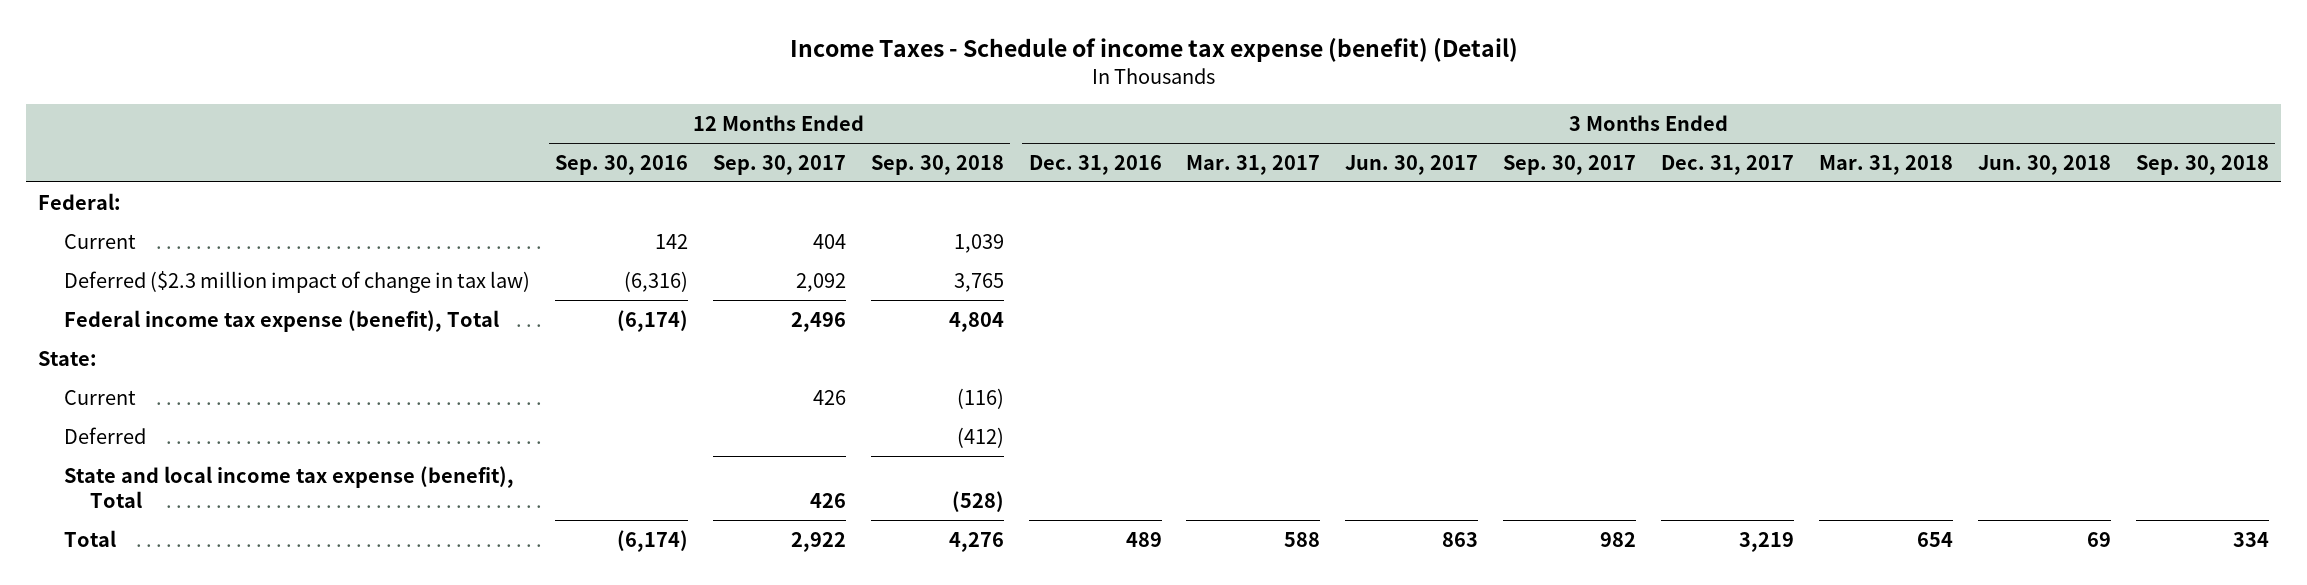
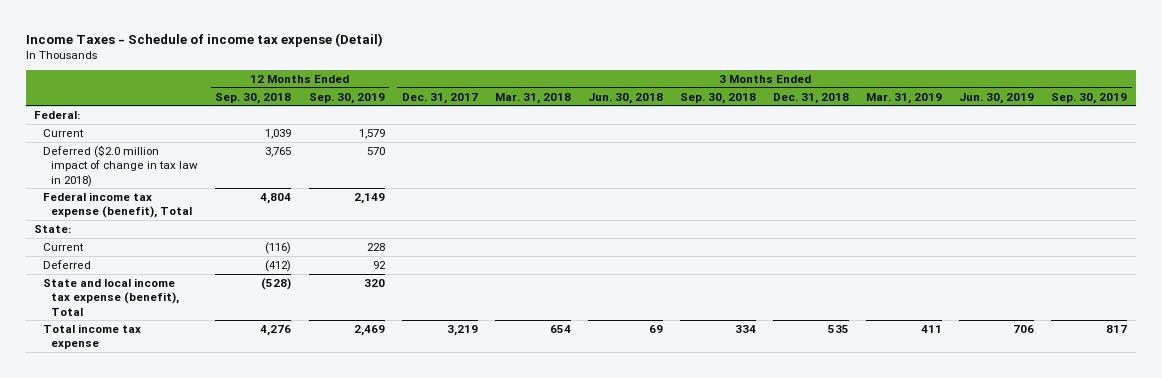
- Income Taxes - Schedule of income tax expense (benefit) (Detail)
+ Income Taxes - Schedule of income tax expense (Detail)
- | 12 Months Ended Sep. 30, 2016 | 12 Months Ended Sep. 30, 2017 | 12 Months Ended Sep. 30, 2018 | 3 Months Ended Dec. 31, 2016 | 3 Months Ended Mar. 31, 2017 | 3 Months Ended Jun. 30, 2017 | 3 Months Ended Sep. 30, 2017 | 3 Months Ended Dec. 31, 2017 | 3 Months Ended Mar. 31, 2018 | 3 Months Ended Jun. 30, 2018 | 3 Months Ended Sep. 30, 2018
+ | 12 Months Ended Sep. 30, 2018 | 12 Months Ended Sep. 30, 2019 | 3 Months Ended Dec. 31, 2017 | 3 Months Ended Mar. 31, 2018 | 3 Months Ended Jun. 30, 2018 | 3 Months Ended Sep. 30, 2018 | 3 Months Ended Dec. 31, 2018 | 3 Months Ended Mar. 31, 2019 | 3 Months Ended Jun. 30, 2019 | 3 Months Ended Sep. 30, 2019
- Deferred ($2.3 million impact of change in tax law) | (6,316) | 2,092 | 3,765 | | | | | | | |
+ Deferred ($2.0 million impact of change in tax law in 2018) | 3,765 | 570 | | | | | | | |
- Total | (6,174) | 2,922 | 4,276 | 489 | 588 | 863 | 982 | 3,219 | 654 | 69 | 334
+ Total income tax expense | 4,276 | 2,469 | 3,219 | 654 | 69 | 334 | 535 | 411 | 706 | 817

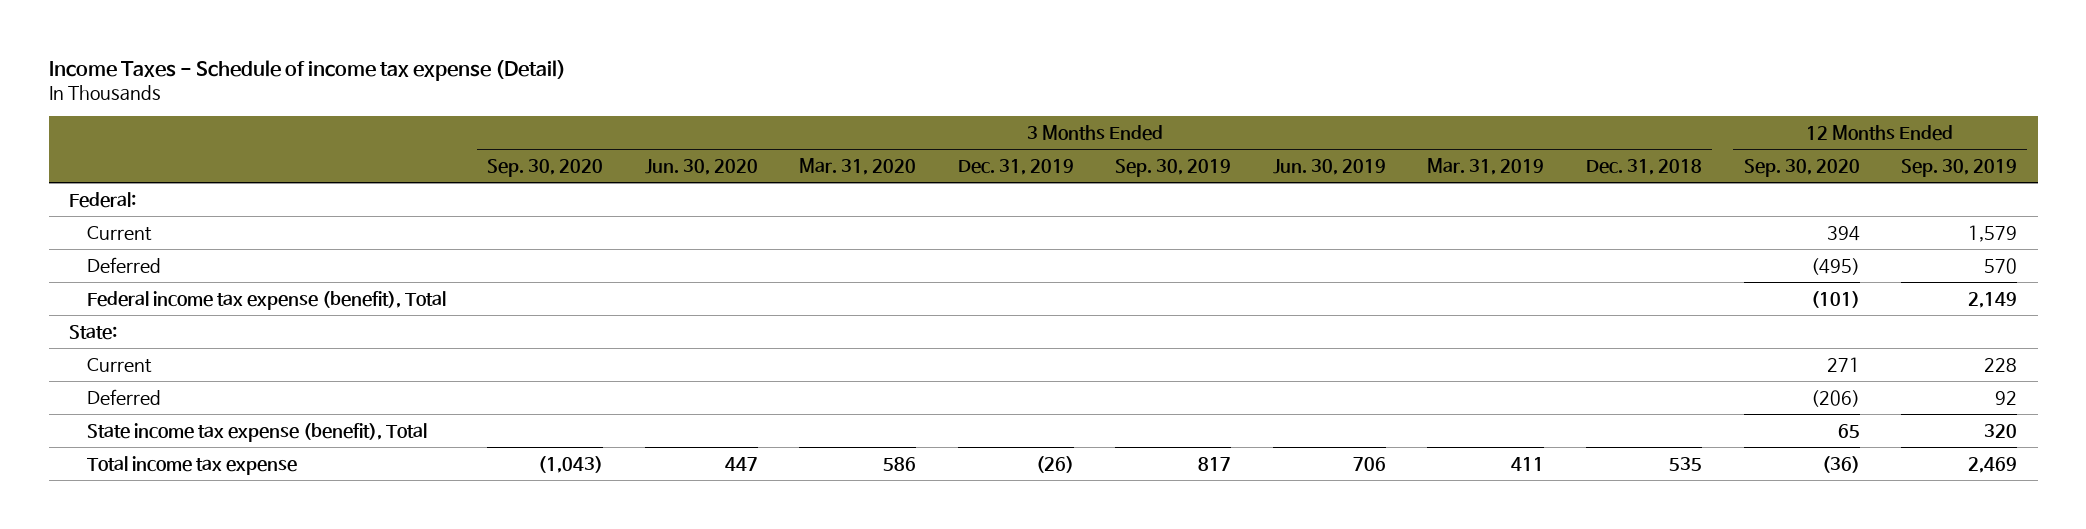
- | 12 Months Ended Sep. 30, 2018 | 12 Months Ended Sep. 30, 2019 | 3 Months Ended Dec. 31, 2017 | 3 Months Ended Mar. 31, 2018 | 3 Months Ended Jun. 30, 2018 | 3 Months Ended Sep. 30, 2018 | 3 Months Ended Dec. 31, 2018 | 3 Months Ended Mar. 31, 2019 | 3 Months Ended Jun. 30, 2019 | 3 Months Ended Sep. 30, 2019
+ | 3 Months Ended Sep. 30, 2020 | 3 Months Ended Jun. 30, 2020 | 3 Months Ended Mar. 31, 2020 | 3 Months Ended Dec. 31, 2019 | 3 Months Ended Sep. 30, 2019 | 3 Months Ended Jun. 30, 2019 | 3 Months Ended Mar. 31, 2019 | 3 Months Ended Dec. 31, 2018 | 12 Months Ended Sep. 30, 2020 | 12 Months Ended Sep. 30, 2019
- Deferred ($2.0 million impact of change in tax law in 2018) | 3,765 | 570 | | | | | | | |
+ Deferred | | | | | | | | | (495) | 570
- State and local income tax expense (benefit), Total | (528) | 320 | | | | | | | |
+ State income tax expense (benefit), Total | | | | | | | | | 65 | 320

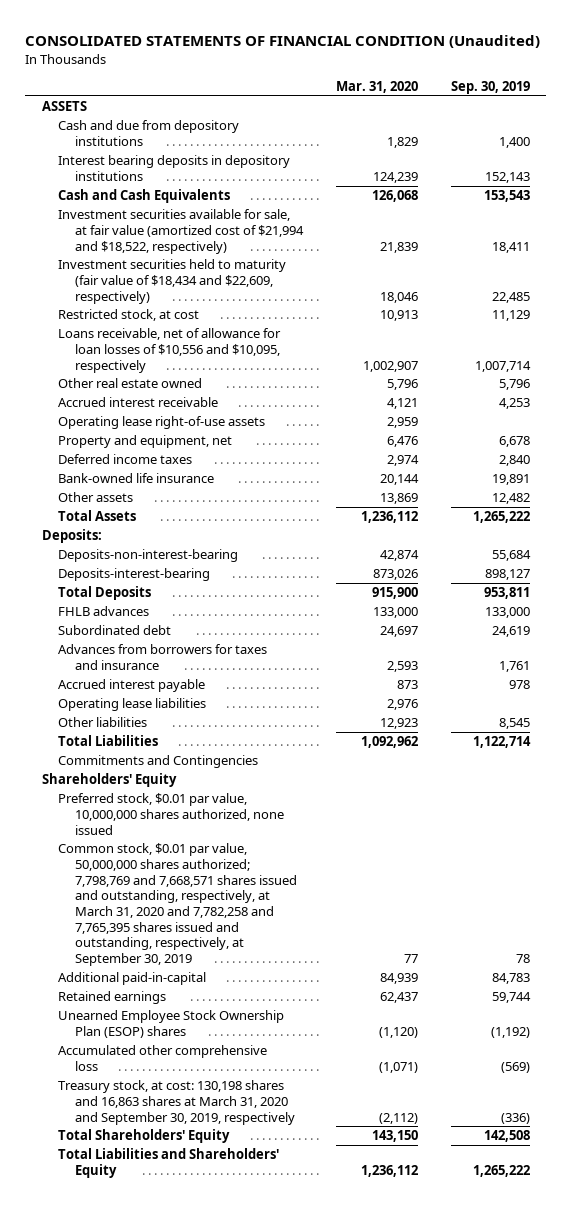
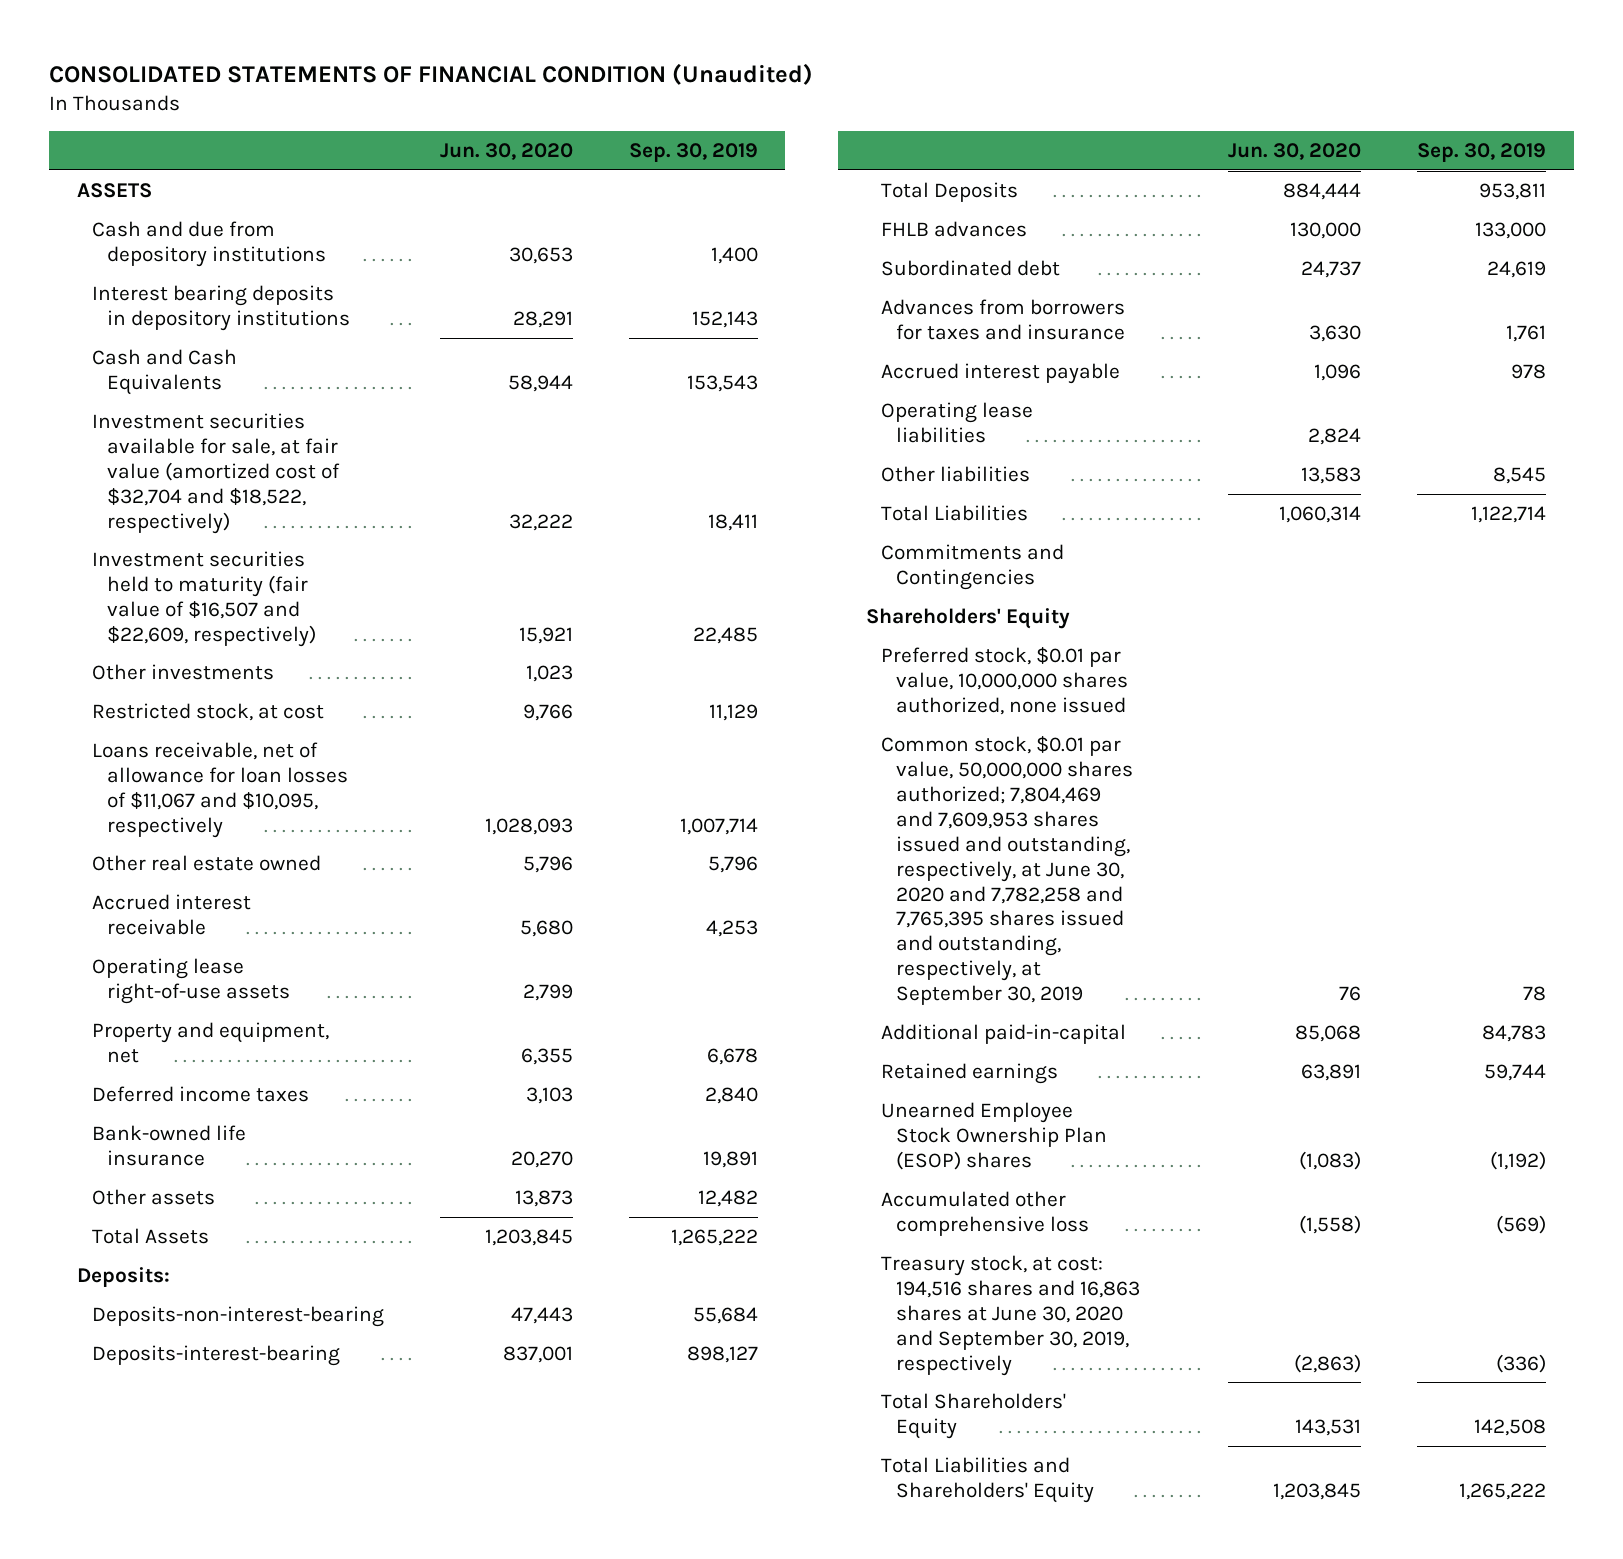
- | Mar. 31, 2020 | Sep. 30, 2019
+ | Jun. 30, 2020 | Sep. 30, 2019
- Investment securities available for sale, at fair value (amortized cost of $21,994 and $18,522, respectively) | 21,839 | 18,411
- Investment securities held to maturity (fair value of $18,434 and $22,609, respectively) | 18,046 | 22,485
+ Investment securities available for sale, at fair value (amortized cost of $32,704 and $18,522, respectively) | 32,222 | 18,411
+ Investment securities held to maturity (fair value of $16,507 and $22,609, respectively) | 15,921 | 22,485
+ Other investments | 1,023 |
- Loans receivable, net of allowance for loan losses of $10,556 and $10,095, respectively | 1,002,907 | 1,007,714
+ Loans receivable, net of allowance for loan losses of $11,067 and $10,095, respectively | 1,028,093 | 1,007,714
- Common stock, $0.01 par value, 50,000,000 shares authorized; 7,798,769 and 7,668,571 shares issued and outstanding, respectively, at March 31, 2020 and 7,782,258 and 7,765,395 shares issued and outstanding, respectively, at September 30, 2019 | 77 | 78
+ Common stock, $0.01 par value, 50,000,000 shares authorized; 7,804,469 and 7,609,953 shares issued and outstanding, respectively, at June 30, 2020 and 7,782,258 and 7,765,395 shares issued and outstanding, respectively, at September 30, 2019 | 76 | 78
- Treasury stock, at cost: 130,198 shares and 16,863 shares at March 31, 2020 and September 30, 2019, respectively | (2,112) | (336)
+ Treasury stock, at cost: 194,516 shares and 16,863 shares at June 30, 2020 and September 30, 2019, respectively | (2,863) | (336)

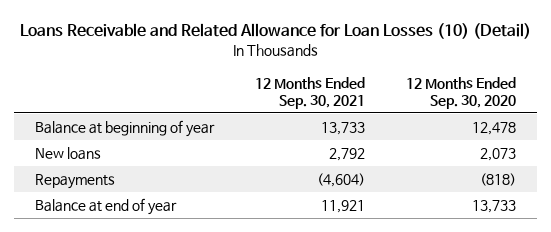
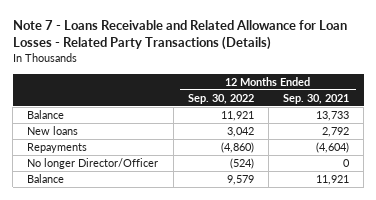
- Loans Receivable and Related Allowance for Loan Losses (10) (Detail)
+ Note 7 - Loans Receivable and Related Allowance for Loan Losses - Related Party Transactions (Details)
- | 12 Months Ended Sep. 30, 2021 | 12 Months Ended Sep. 30, 2020
+ | 12 Months Ended Sep. 30, 2022 | 12 Months Ended Sep. 30, 2021
- Balance at beginning of year | 13,733 | 12,478
+ Balance | 11,921 | 13,733
- Balance at end of year | 11,921 | 13,733
+ No longer Director/Officer | (524) | 0
+ Balance | 9,579 | 11,921

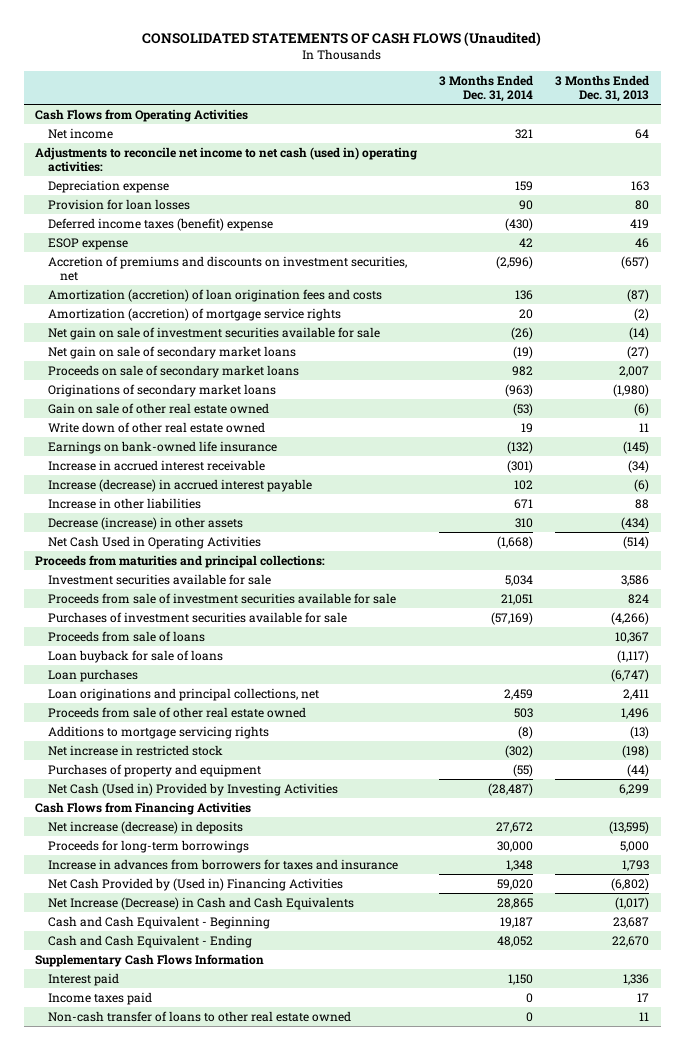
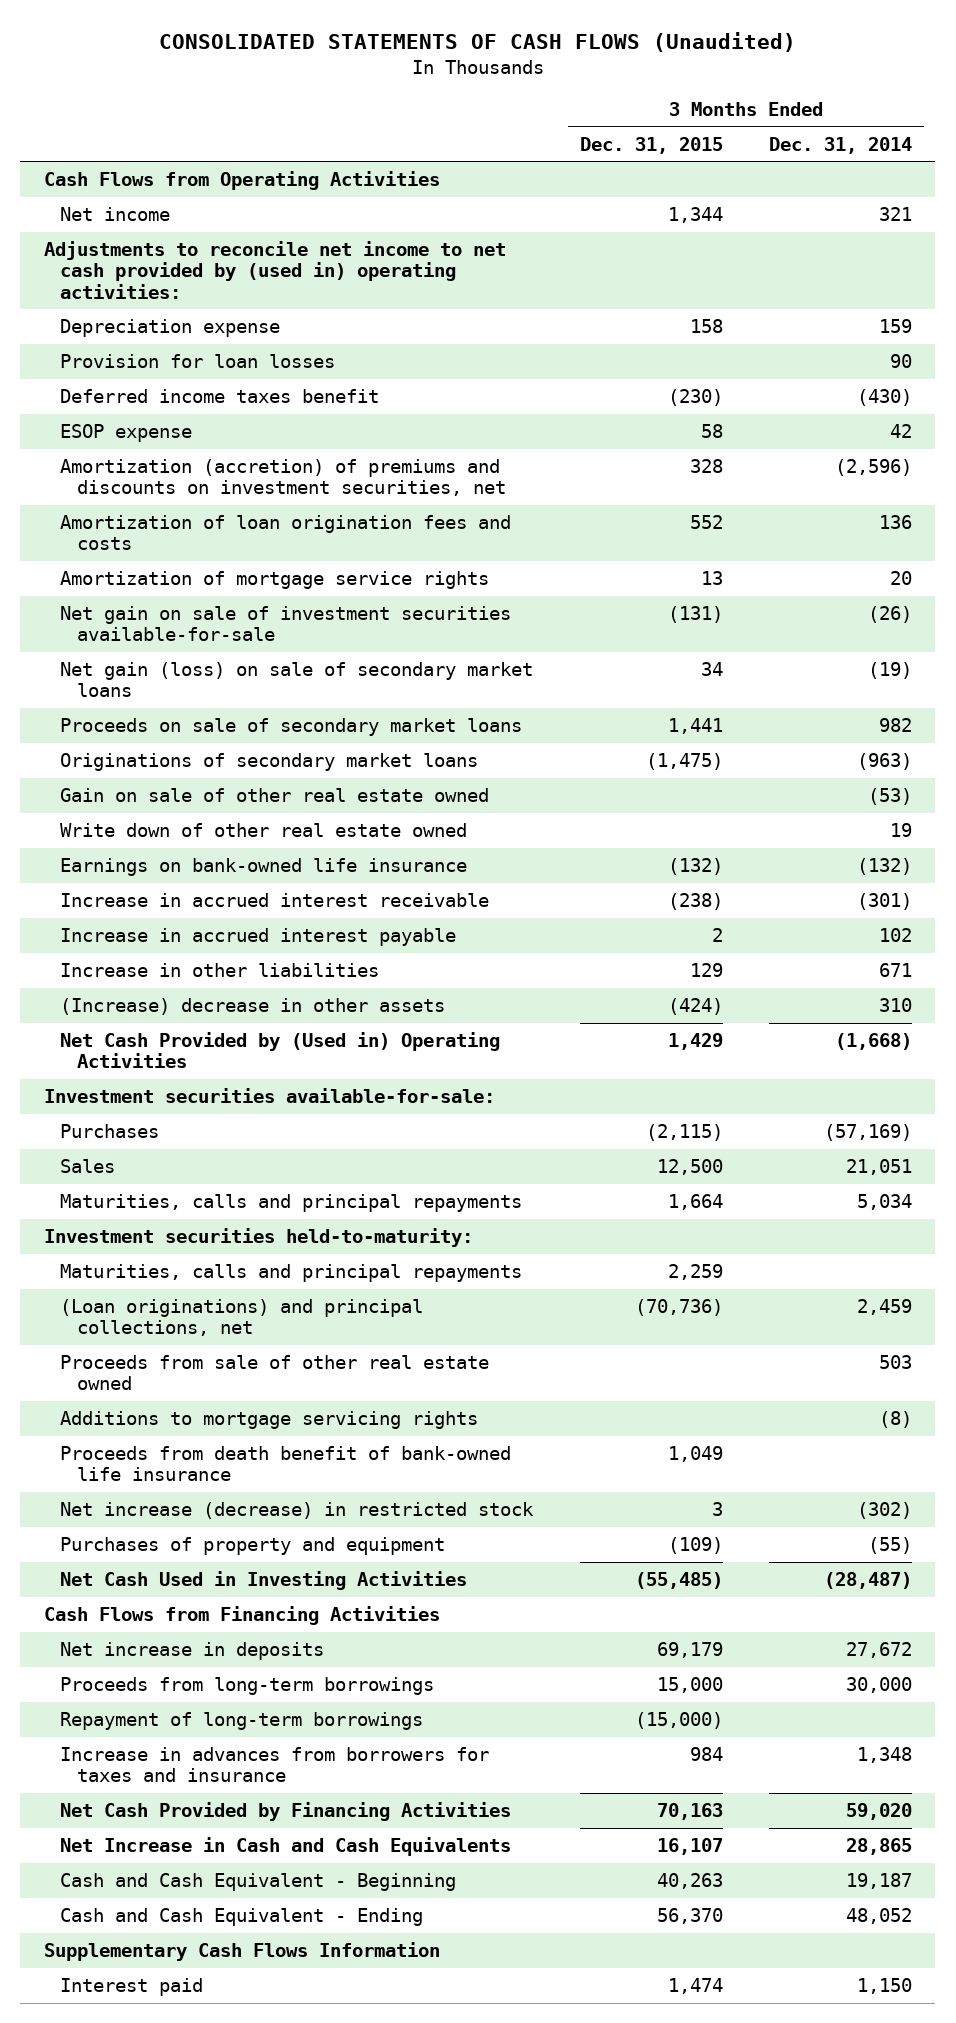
- | 3 Months Ended Dec. 31, 2014 | 3 Months Ended Dec. 31, 2013
+ | 3 Months Ended Dec. 31, 2015 | 3 Months Ended Dec. 31, 2014
- Adjustments to reconcile net income to net cash (used in) operating activities:
+ Adjustments to reconcile net income to net cash provided by (used in) operating activities:
- Deferred income taxes (benefit) expense | (430) | 419
+ Deferred income taxes benefit | (230) | (430)
- Accretion of premiums and discounts on investment securities, net | (2,596) | (657)
- Amortization (accretion) of loan origination fees and costs | 136 | (87)
- Amortization (accretion) of mortgage service rights | 20 | (2)
- Net gain on sale of investment securities available for sale | (26) | (14)
- Net gain on sale of secondary market loans | (19) | (27)
+ Amortization (accretion) of premiums and discounts on investment securities, net | 328 | (2,596)
+ Amortization of loan origination fees and costs | 552 | 136
+ Amortization of mortgage service rights | 13 | 20
+ Net gain on sale of investment securities available-for-sale | (131) | (26)
+ Net gain (loss) on sale of secondary market loans | 34 | (19)
- Increase (decrease) in accrued interest payable | 102 | (6)
+ Increase in accrued interest payable | 2 | 102
- Decrease (increase) in other assets | 310 | (434)
- Net Cash Used in Operating Activities | (1,668) | (514)
- Proceeds from maturities and principal collections:
- Investment securities available for sale | 5,034 | 3,586
- Proceeds from sale of investment securities available for sale | 21,051 | 824
- Purchases of investment securities available for sale | (57,169) | (4,266)
- Proceeds from sale of loans | | 10,367
- Loan buyback for sale of loans | | (1,117)
- Loan purchases | | (6,747)
- Loan originations and principal collections, net | 2,459 | 2,411
+ (Increase) decrease in other assets | (424) | 310
+ Net Cash Provided by (Used in) Operating Activities | 1,429 | (1,668)
+ Investment securities available-for-sale:
+ Purchases | (2,115) | (57,169)
+ Sales | 12,500 | 21,051
+ Maturities, calls and principal repayments | 1,664 | 5,034
+ Investment securities held-to-maturity:
+ Maturities, calls and principal repayments | 2,259 |
+ (Loan originations) and principal collections, net | (70,736) | 2,459
- Net increase in restricted stock | (302) | (198)
+ Proceeds from death benefit of bank-owned life insurance | 1,049 |
+ Net increase (decrease) in restricted stock | 3 | (302)
- Net Cash (Used in) Provided by Investing Activities | (28,487) | 6,299
+ Net Cash Used in Investing Activities | (55,485) | (28,487)
- Net increase (decrease) in deposits | 27,672 | (13,595)
- Proceeds for long-term borrowings | 30,000 | 5,000
+ Net increase in deposits | 69,179 | 27,672
+ Proceeds from long-term borrowings | 15,000 | 30,000
+ Repayment of long-term borrowings | (15,000) |
- Net Cash Provided by (Used in) Financing Activities | 59,020 | (6,802)
- Net Increase (Decrease) in Cash and Cash Equivalents | 28,865 | (1,017)
+ Net Cash Provided by Financing Activities | 70,163 | 59,020
+ Net Increase in Cash and Cash Equivalents | 16,107 | 28,865
- Income taxes paid | 0 | 17
- Non-cash transfer of loans to other real estate owned | 0 | 11

